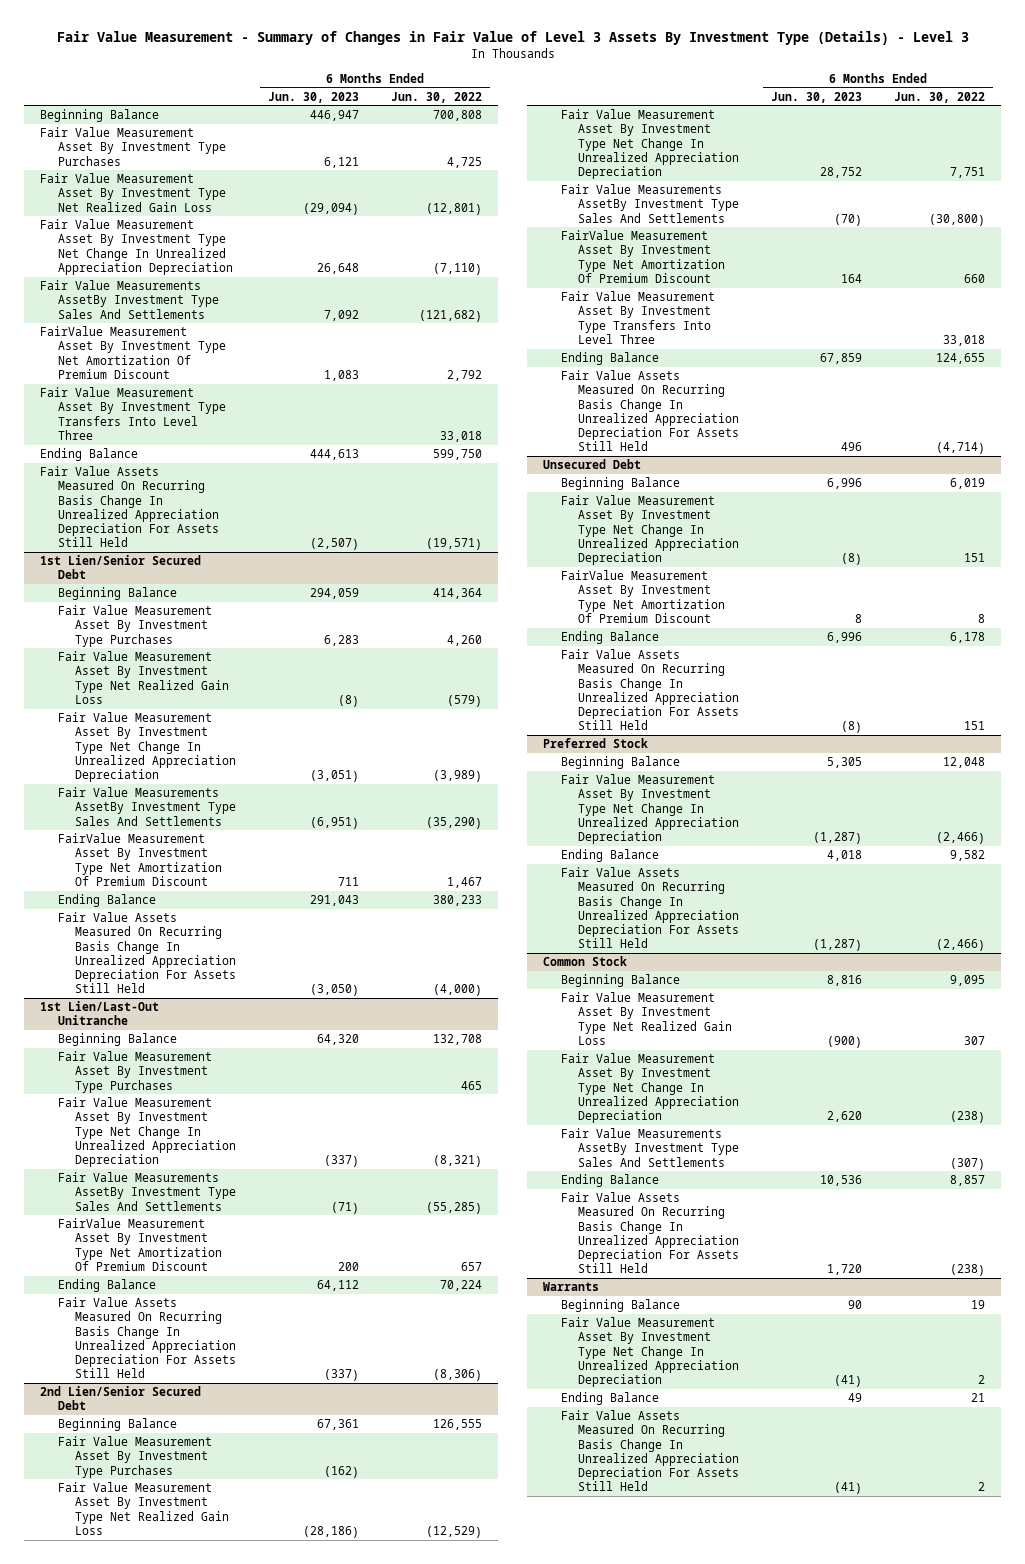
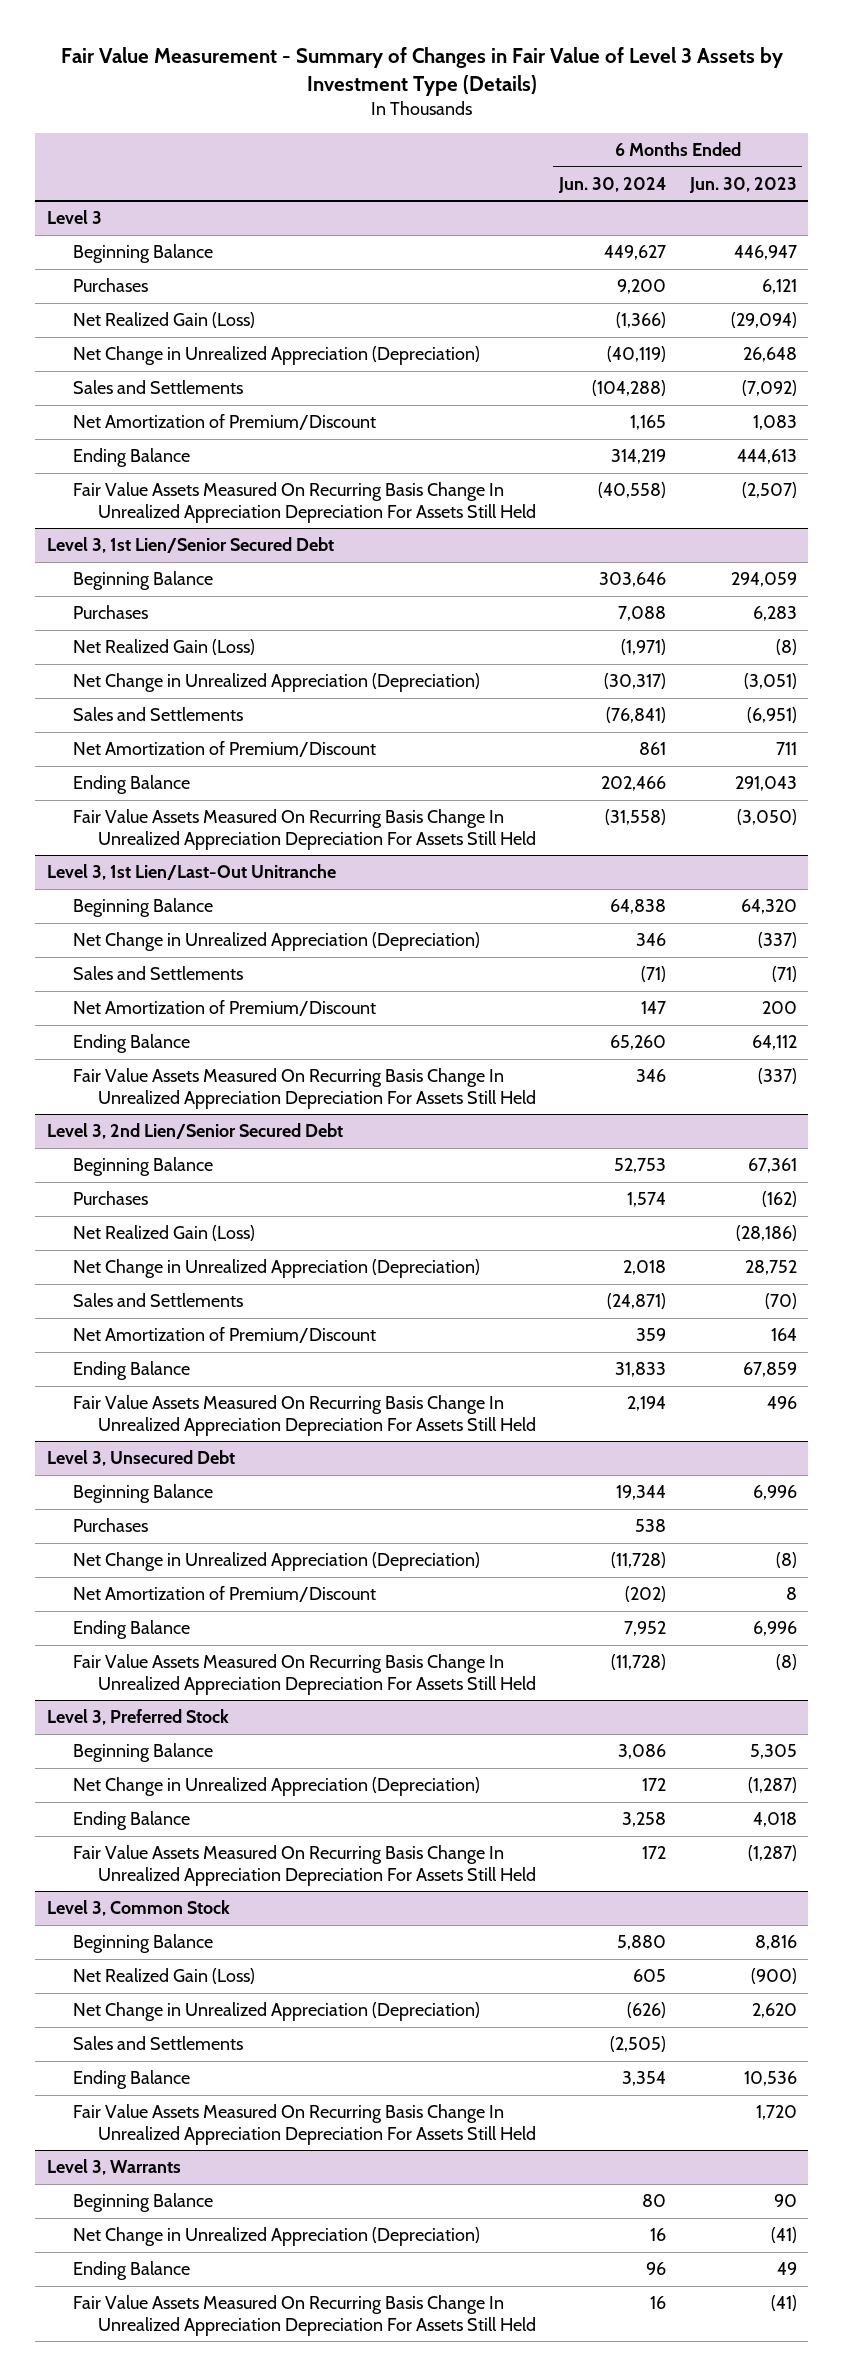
- Fair Value Measurement - Summary of Changes in Fair Value of Level 3 Assets By Investment Type (Details) - Level 3
+ Fair Value Measurement - Summary of Changes in Fair Value of Level 3 Assets by Investment Type (Details)
- | 6 Months Ended Jun. 30, 2023 | 6 Months Ended Jun. 30, 2022
+ | 6 Months Ended Jun. 30, 2024 | 6 Months Ended Jun. 30, 2023
+ Level 3
- Fair Value Measurement Asset By Investment Type Purchases | 6,121 | 4,725
- Fair Value Measurement Asset By Investment Type Net Realized Gain Loss | (29,094) | (12,801)
- Fair Value Measurement Asset By Investment Type Net Change In Unrealized Appreciation Depreciation | 26,648 | (7,110)
- Fair Value Measurements AssetBy Investment Type Sales And Settlements | 7,092 | (121,682)
- FairValue Measurement Asset By Investment Type Net Amortization Of Premium Discount | 1,083 | 2,792
- Fair Value Measurement Asset By Investment Type Transfers Into Level Three | | 33,018
+ Purchases | 9,200 | 6,121
+ Net Realized Gain (Loss) | (1,366) | (29,094)
+ Net Change in Unrealized Appreciation (Depreciation) | (40,119) | 26,648
+ Sales and Settlements | (104,288) | (7,092)
+ Net Amortization of Premium/Discount | 1,165 | 1,083
- 1st Lien/Senior Secured Debt
+ Level 3, 1st Lien/Senior Secured Debt
- Fair Value Measurement Asset By Investment Type Purchases | 6,283 | 4,260
- Fair Value Measurement Asset By Investment Type Net Realized Gain Loss | (8) | (579)
- Fair Value Measurement Asset By Investment Type Net Change In Unrealized Appreciation Depreciation | (3,051) | (3,989)
- Fair Value Measurements AssetBy Investment Type Sales And Settlements | (6,951) | (35,290)
- FairValue Measurement Asset By Investment Type Net Amortization Of Premium Discount | 711 | 1,467
+ Purchases | 7,088 | 6,283
+ Net Realized Gain (Loss) | (1,971) | (8)
+ Net Change in Unrealized Appreciation (Depreciation) | (30,317) | (3,051)
+ Sales and Settlements | (76,841) | (6,951)
+ Net Amortization of Premium/Discount | 861 | 711
- 1st Lien/Last-Out Unitranche
+ Level 3, 1st Lien/Last-Out Unitranche
- Fair Value Measurement Asset By Investment Type Purchases | | 465
- Fair Value Measurement Asset By Investment Type Net Change In Unrealized Appreciation Depreciation | (337) | (8,321)
- Fair Value Measurements AssetBy Investment Type Sales And Settlements | (71) | (55,285)
- FairValue Measurement Asset By Investment Type Net Amortization Of Premium Discount | 200 | 657
+ Net Change in Unrealized Appreciation (Depreciation) | 346 | (337)
+ Sales and Settlements | (71) | (71)
+ Net Amortization of Premium/Discount | 147 | 200
- 2nd Lien/Senior Secured Debt
+ Level 3, 2nd Lien/Senior Secured Debt
- Fair Value Measurement Asset By Investment Type Purchases | (162) |
- Fair Value Measurement Asset By Investment Type Net Realized Gain Loss | (28,186) | (12,529)
- Fair Value Measurement Asset By Investment Type Net Change In Unrealized Appreciation Depreciation | 28,752 | 7,751
- Fair Value Measurements AssetBy Investment Type Sales And Settlements | (70) | (30,800)
- FairValue Measurement Asset By Investment Type Net Amortization Of Premium Discount | 164 | 660
- Fair Value Measurement Asset By Investment Type Transfers Into Level Three | | 33,018
+ Purchases | 1,574 | (162)
+ Net Realized Gain (Loss) | | (28,186)
+ Net Change in Unrealized Appreciation (Depreciation) | 2,018 | 28,752
+ Sales and Settlements | (24,871) | (70)
+ Net Amortization of Premium/Discount | 359 | 164
- Unsecured Debt
+ Level 3, Unsecured Debt
- Fair Value Measurement Asset By Investment Type Net Change In Unrealized Appreciation Depreciation | (8) | 151
- FairValue Measurement Asset By Investment Type Net Amortization Of Premium Discount | 8 | 8
+ Purchases | 538 |
+ Net Change in Unrealized Appreciation (Depreciation) | (11,728) | (8)
+ Net Amortization of Premium/Discount | (202) | 8
- Preferred Stock
+ Level 3, Preferred Stock
- Fair Value Measurement Asset By Investment Type Net Change In Unrealized Appreciation Depreciation | (1,287) | (2,466)
+ Net Change in Unrealized Appreciation (Depreciation) | 172 | (1,287)
- Common Stock
+ Level 3, Common Stock
- Fair Value Measurement Asset By Investment Type Net Realized Gain Loss | (900) | 307
- Fair Value Measurement Asset By Investment Type Net Change In Unrealized Appreciation Depreciation | 2,620 | (238)
- Fair Value Measurements AssetBy Investment Type Sales And Settlements | | (307)
+ Net Realized Gain (Loss) | 605 | (900)
+ Net Change in Unrealized Appreciation (Depreciation) | (626) | 2,620
+ Sales and Settlements | (2,505) |
- Warrants
+ Level 3, Warrants
- Fair Value Measurement Asset By Investment Type Net Change In Unrealized Appreciation Depreciation | (41) | 2
+ Net Change in Unrealized Appreciation (Depreciation) | 16 | (41)

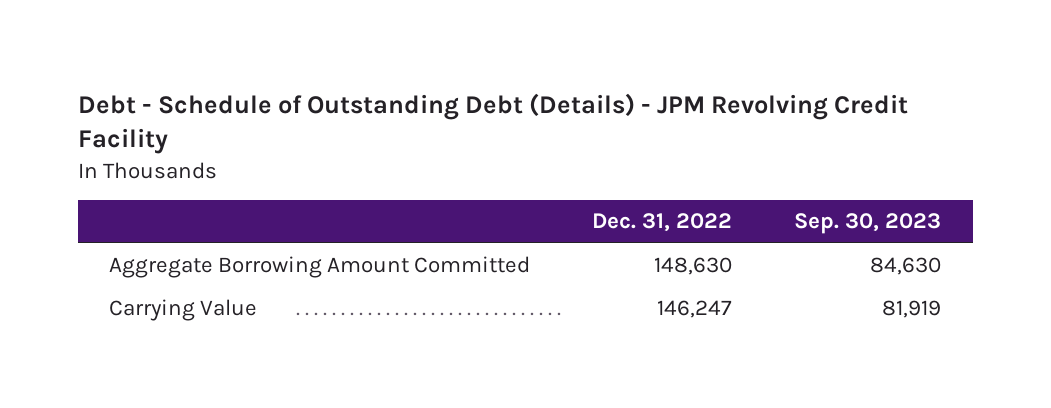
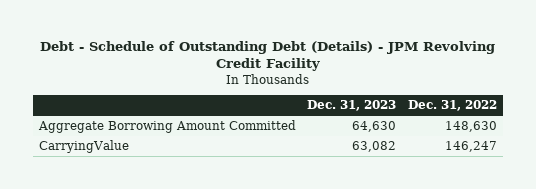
- | Dec. 31, 2022 | Sep. 30, 2023
+ | Dec. 31, 2023 | Dec. 31, 2022
- Carrying Value | 146,247 | 81,919
+ CarryingValue | 63,082 | 146,247

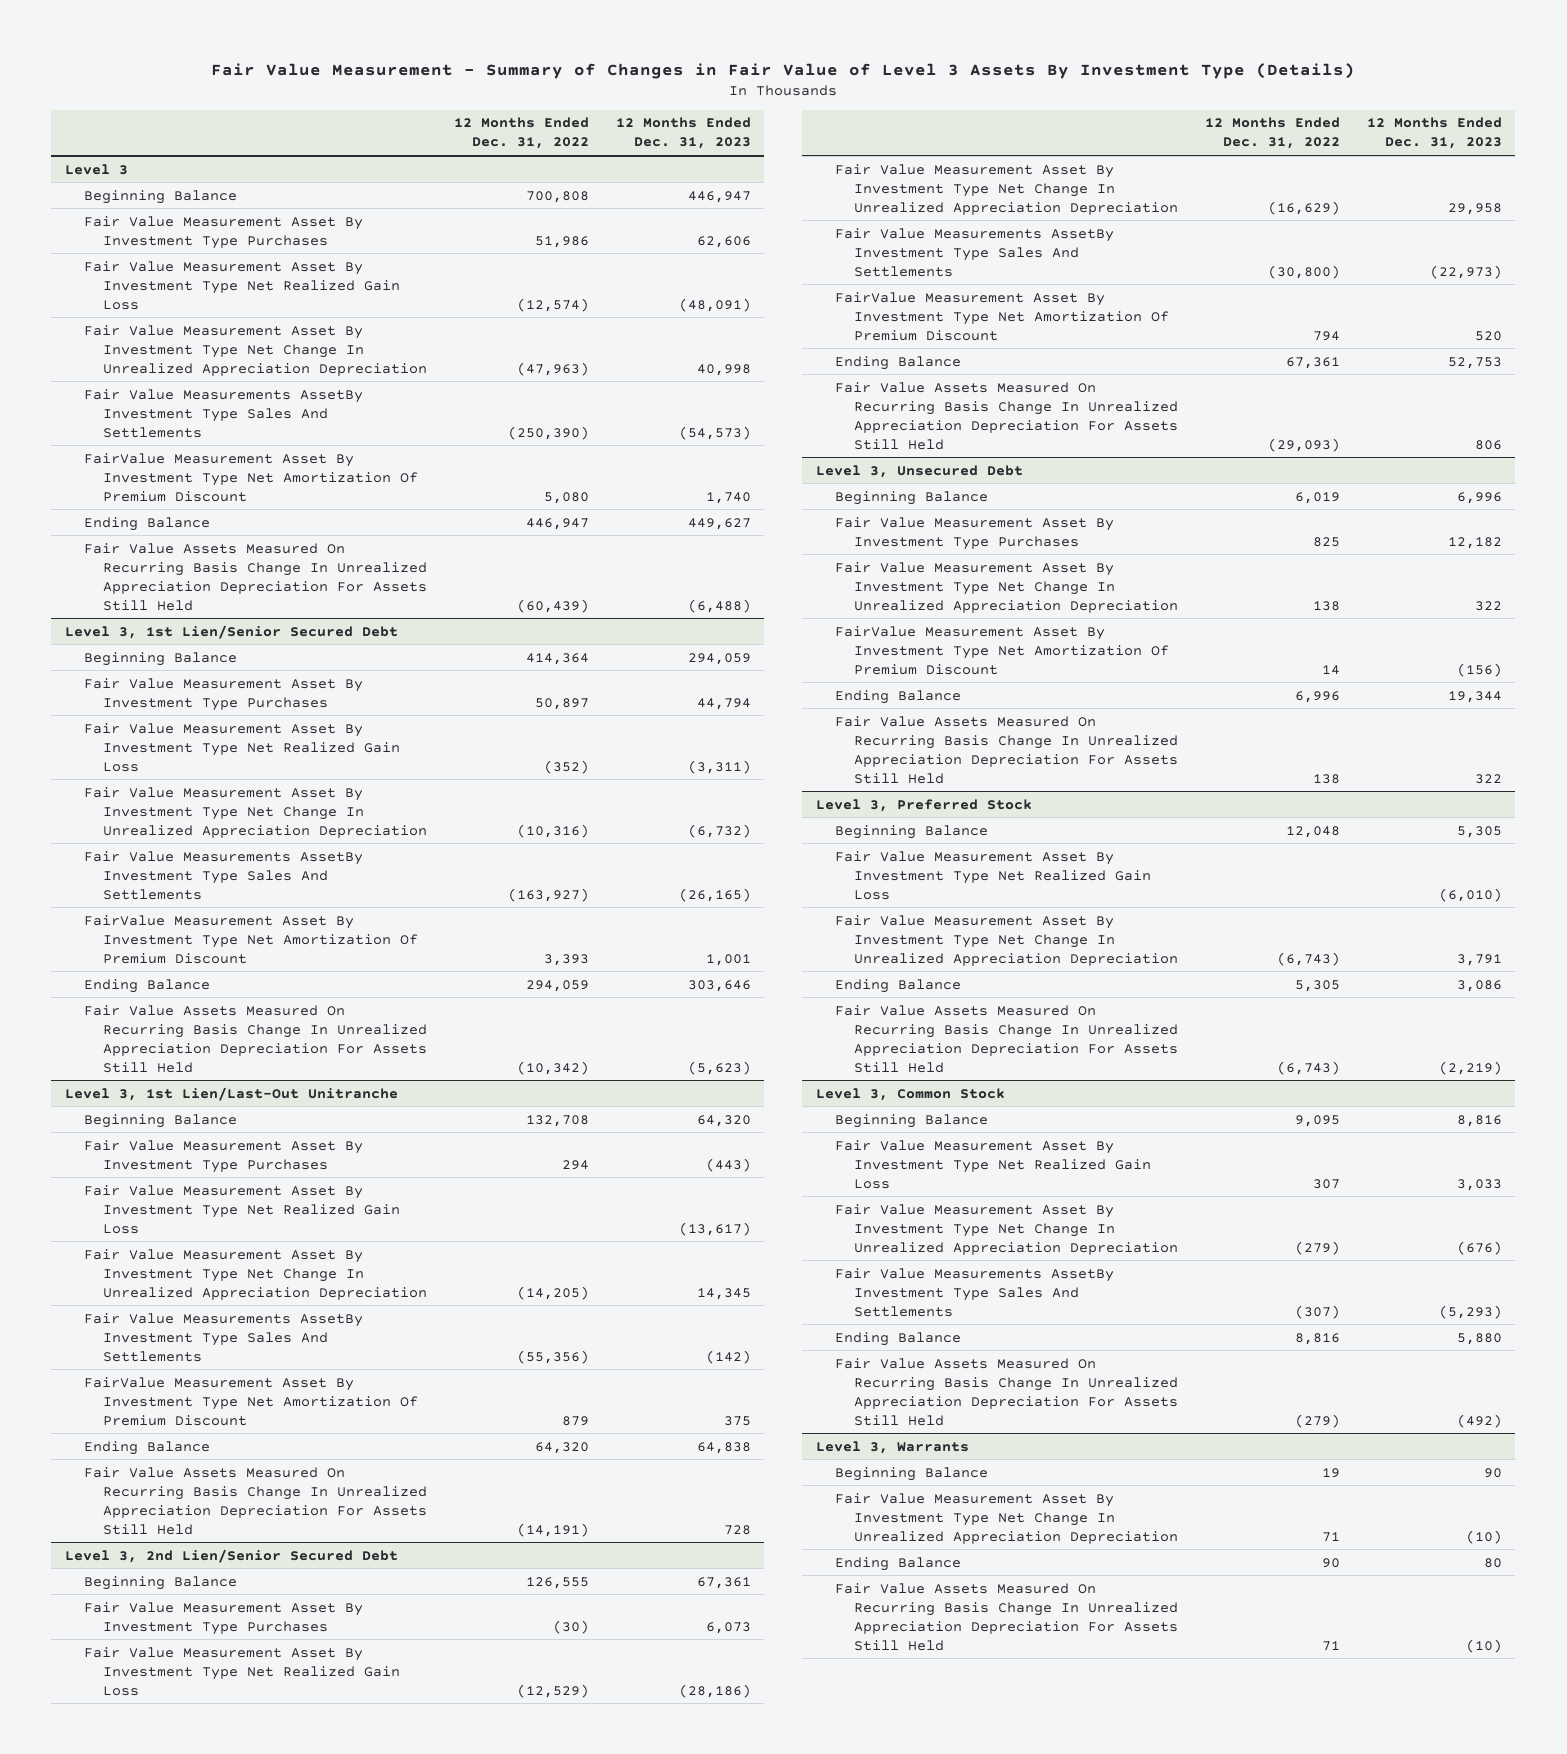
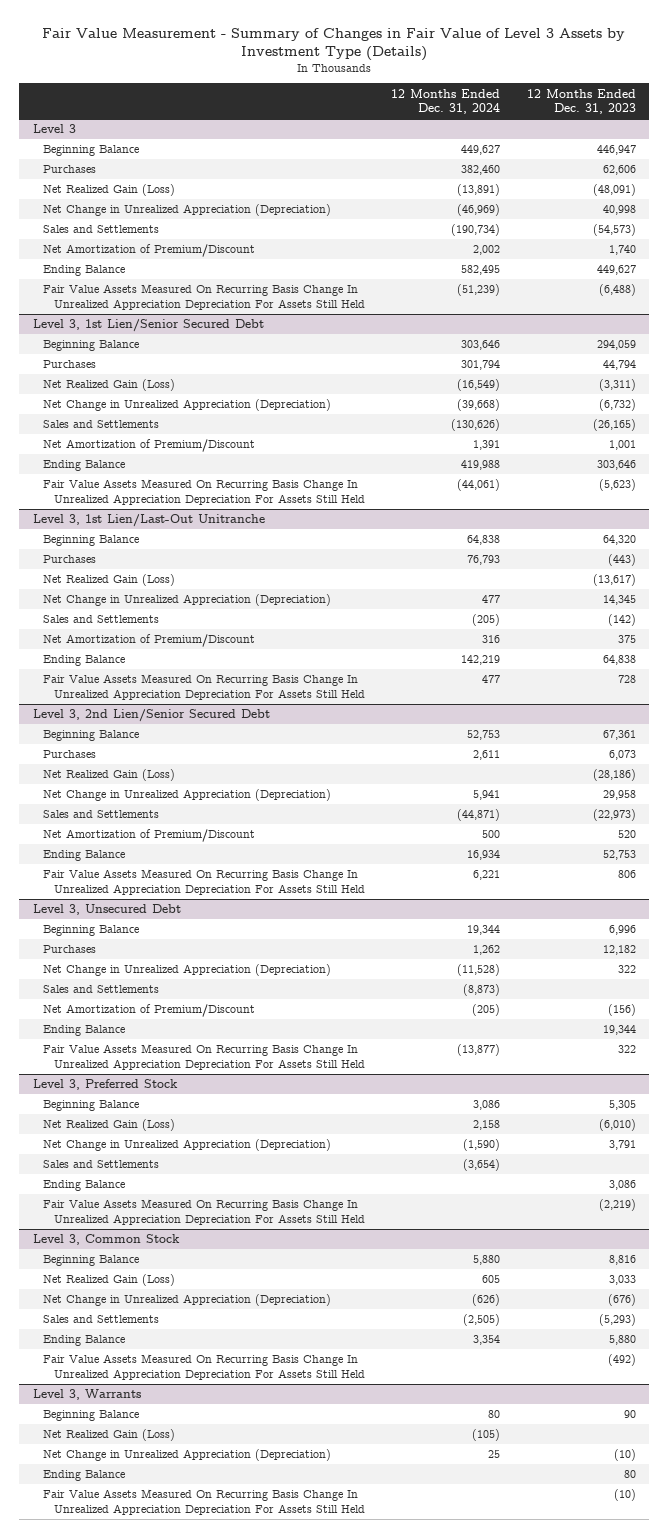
- Fair Value Measurement - Summary of Changes in Fair Value of Level 3 Assets By Investment Type (Details)
+ Fair Value Measurement - Summary of Changes in Fair Value of Level 3 Assets by Investment Type (Details)
- | 12 Months Ended Dec. 31, 2022 | 12 Months Ended Dec. 31, 2023
+ | 12 Months Ended Dec. 31, 2024 | 12 Months Ended Dec. 31, 2023
@ Level 3
- Fair Value Measurement Asset By Investment Type Purchases | 51,986 | 62,606
- Fair Value Measurement Asset By Investment Type Net Realized Gain Loss | (12,574) | (48,091)
- Fair Value Measurement Asset By Investment Type Net Change In Unrealized Appreciation Depreciation | (47,963) | 40,998
- Fair Value Measurements AssetBy Investment Type Sales And Settlements | (250,390) | (54,573)
- FairValue Measurement Asset By Investment Type Net Amortization Of Premium Discount | 5,080 | 1,740
+ Purchases | 382,460 | 62,606
+ Net Realized Gain (Loss) | (13,891) | (48,091)
+ Net Change in Unrealized Appreciation (Depreciation) | (46,969) | 40,998
+ Sales and Settlements | (190,734) | (54,573)
+ Net Amortization of Premium/Discount | 2,002 | 1,740
@ Level 3, 1st Lien/Senior Secured Debt
- Fair Value Measurement Asset By Investment Type Purchases | 50,897 | 44,794
- Fair Value Measurement Asset By Investment Type Net Realized Gain Loss | (352) | (3,311)
- Fair Value Measurement Asset By Investment Type Net Change In Unrealized Appreciation Depreciation | (10,316) | (6,732)
- Fair Value Measurements AssetBy Investment Type Sales And Settlements | (163,927) | (26,165)
- FairValue Measurement Asset By Investment Type Net Amortization Of Premium Discount | 3,393 | 1,001
+ Purchases | 301,794 | 44,794
+ Net Realized Gain (Loss) | (16,549) | (3,311)
+ Net Change in Unrealized Appreciation (Depreciation) | (39,668) | (6,732)
+ Sales and Settlements | (130,626) | (26,165)
+ Net Amortization of Premium/Discount | 1,391 | 1,001
@ Level 3, 1st Lien/Last-Out Unitranche
- Fair Value Measurement Asset By Investment Type Purchases | 294 | (443)
- Fair Value Measurement Asset By Investment Type Net Realized Gain Loss | | (13,617)
- Fair Value Measurement Asset By Investment Type Net Change In Unrealized Appreciation Depreciation | (14,205) | 14,345
- Fair Value Measurements AssetBy Investment Type Sales And Settlements | (55,356) | (142)
- FairValue Measurement Asset By Investment Type Net Amortization Of Premium Discount | 879 | 375
+ Purchases | 76,793 | (443)
+ Net Realized Gain (Loss) | | (13,617)
+ Net Change in Unrealized Appreciation (Depreciation) | 477 | 14,345
+ Sales and Settlements | (205) | (142)
+ Net Amortization of Premium/Discount | 316 | 375
@ Level 3, 2nd Lien/Senior Secured Debt
- Fair Value Measurement Asset By Investment Type Purchases | (30) | 6,073
- Fair Value Measurement Asset By Investment Type Net Realized Gain Loss | (12,529) | (28,186)
- Fair Value Measurement Asset By Investment Type Net Change In Unrealized Appreciation Depreciation | (16,629) | 29,958
- Fair Value Measurements AssetBy Investment Type Sales And Settlements | (30,800) | (22,973)
- FairValue Measurement Asset By Investment Type Net Amortization Of Premium Discount | 794 | 520
+ Purchases | 2,611 | 6,073
+ Net Realized Gain (Loss) | | (28,186)
+ Net Change in Unrealized Appreciation (Depreciation) | 5,941 | 29,958
+ Sales and Settlements | (44,871) | (22,973)
+ Net Amortization of Premium/Discount | 500 | 520
@ Level 3, Unsecured Debt
- Fair Value Measurement Asset By Investment Type Purchases | 825 | 12,182
- Fair Value Measurement Asset By Investment Type Net Change In Unrealized Appreciation Depreciation | 138 | 322
- FairValue Measurement Asset By Investment Type Net Amortization Of Premium Discount | 14 | (156)
+ Purchases | 1,262 | 12,182
+ Net Change in Unrealized Appreciation (Depreciation) | (11,528) | 322
+ Sales and Settlements | (8,873) |
+ Net Amortization of Premium/Discount | (205) | (156)
@ Level 3, Preferred Stock
- Fair Value Measurement Asset By Investment Type Net Realized Gain Loss | | (6,010)
- Fair Value Measurement Asset By Investment Type Net Change In Unrealized Appreciation Depreciation | (6,743) | 3,791
+ Net Realized Gain (Loss) | 2,158 | (6,010)
+ Net Change in Unrealized Appreciation (Depreciation) | (1,590) | 3,791
+ Sales and Settlements | (3,654) |
@ Level 3, Common Stock
- Fair Value Measurement Asset By Investment Type Net Realized Gain Loss | 307 | 3,033
- Fair Value Measurement Asset By Investment Type Net Change In Unrealized Appreciation Depreciation | (279) | (676)
- Fair Value Measurements AssetBy Investment Type Sales And Settlements | (307) | (5,293)
+ Net Realized Gain (Loss) | 605 | 3,033
+ Net Change in Unrealized Appreciation (Depreciation) | (626) | (676)
+ Sales and Settlements | (2,505) | (5,293)
@ Level 3, Warrants
- Fair Value Measurement Asset By Investment Type Net Change In Unrealized Appreciation Depreciation | 71 | (10)
+ Net Realized Gain (Loss) | (105) |
+ Net Change in Unrealized Appreciation (Depreciation) | 25 | (10)

